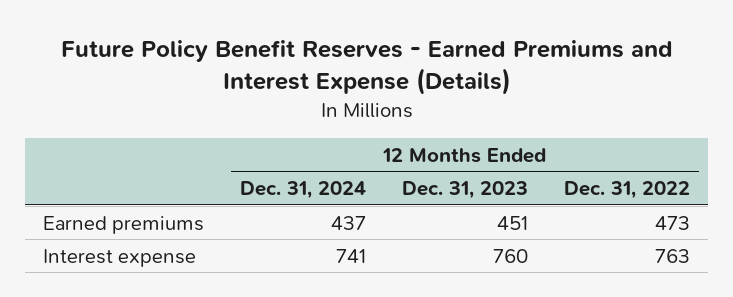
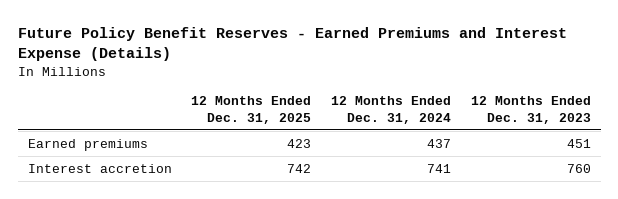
- | 12 Months Ended Dec. 31, 2024 | 12 Months Ended Dec. 31, 2023 | 12 Months Ended Dec. 31, 2022
+ | 12 Months Ended Dec. 31, 2025 | 12 Months Ended Dec. 31, 2024 | 12 Months Ended Dec. 31, 2023
- Interest expense | 741 | 760 | 763
+ Interest accretion | 742 | 741 | 760

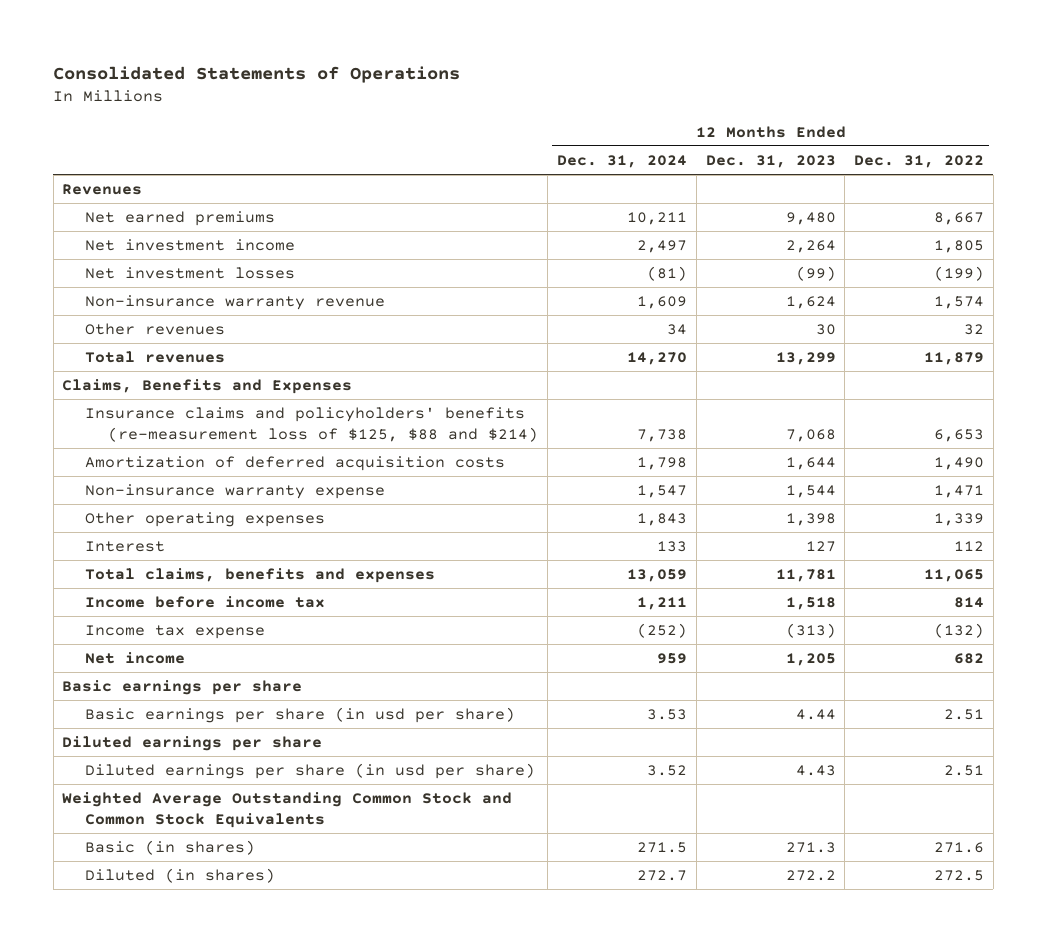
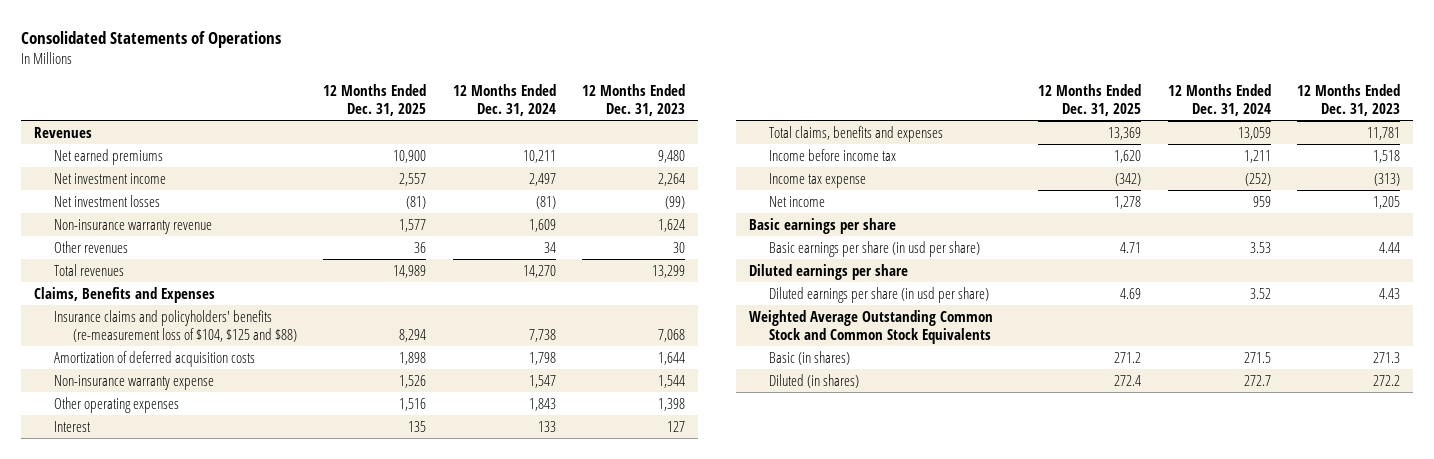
- | 12 Months Ended Dec. 31, 2024 | 12 Months Ended Dec. 31, 2023 | 12 Months Ended Dec. 31, 2022
+ | 12 Months Ended Dec. 31, 2025 | 12 Months Ended Dec. 31, 2024 | 12 Months Ended Dec. 31, 2023
- Insurance claims and policyholders' benefits (re-measurement loss of $125, $88 and $214) | 7,738 | 7,068 | 6,653
+ Insurance claims and policyholders' benefits (re-measurement loss of $104, $125 and $88) | 8,294 | 7,738 | 7,068

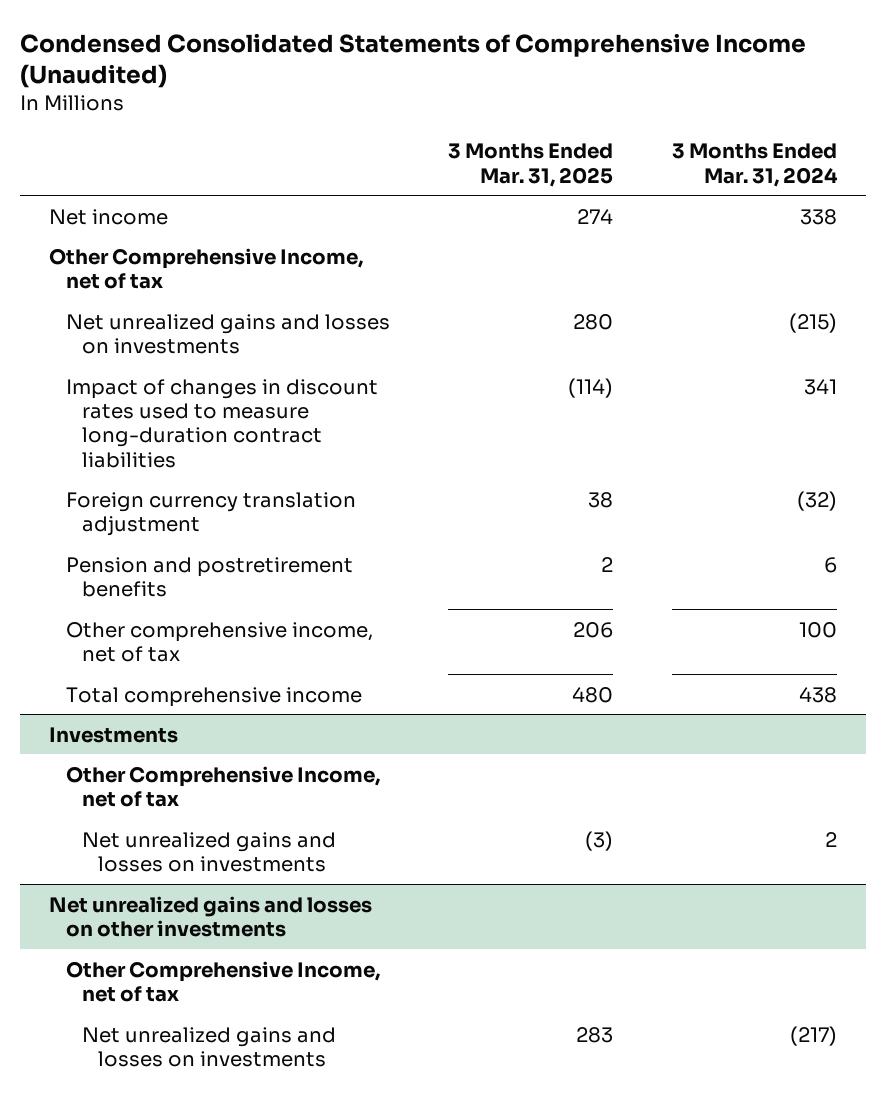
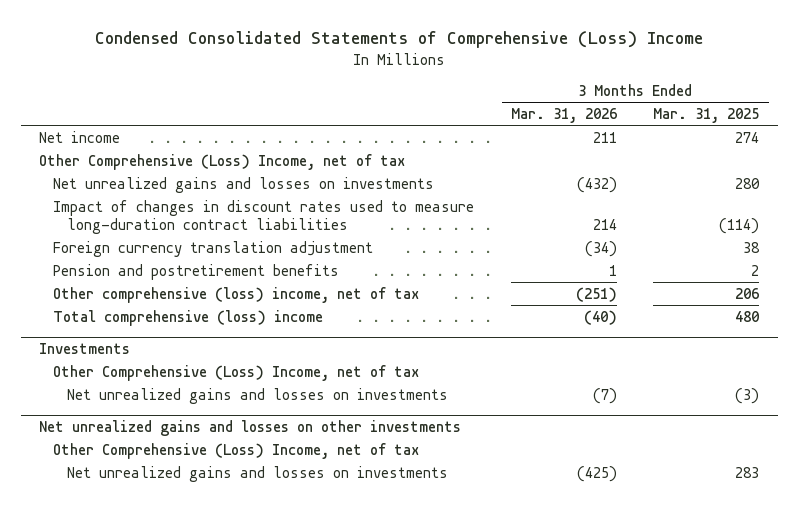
- Condensed Consolidated Statements of Comprehensive Income (Unaudited)
+ Condensed Consolidated Statements of Comprehensive (Loss) Income
- | 3 Months Ended Mar. 31, 2025 | 3 Months Ended Mar. 31, 2024
+ | 3 Months Ended Mar. 31, 2026 | 3 Months Ended Mar. 31, 2025
- Other Comprehensive Income, net of tax
+ Other Comprehensive (Loss) Income, net of tax
- Other comprehensive income, net of tax | 206 | 100
- Total comprehensive income | 480 | 438
+ Other comprehensive (loss) income, net of tax | (251) | 206
+ Total comprehensive (loss) income | (40) | 480
@ Investments
- Other Comprehensive Income, net of tax
+ Other Comprehensive (Loss) Income, net of tax
@ Net unrealized gains and losses on other investments
- Other Comprehensive Income, net of tax
+ Other Comprehensive (Loss) Income, net of tax

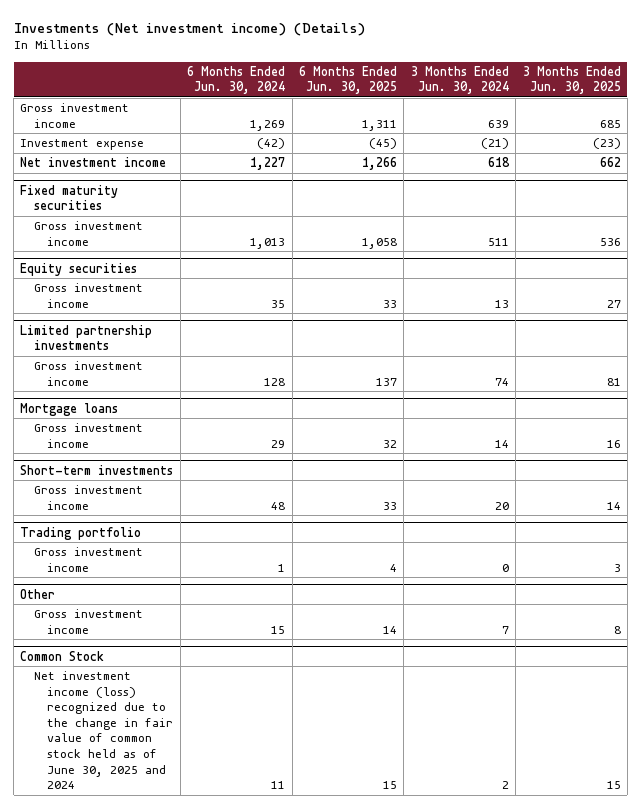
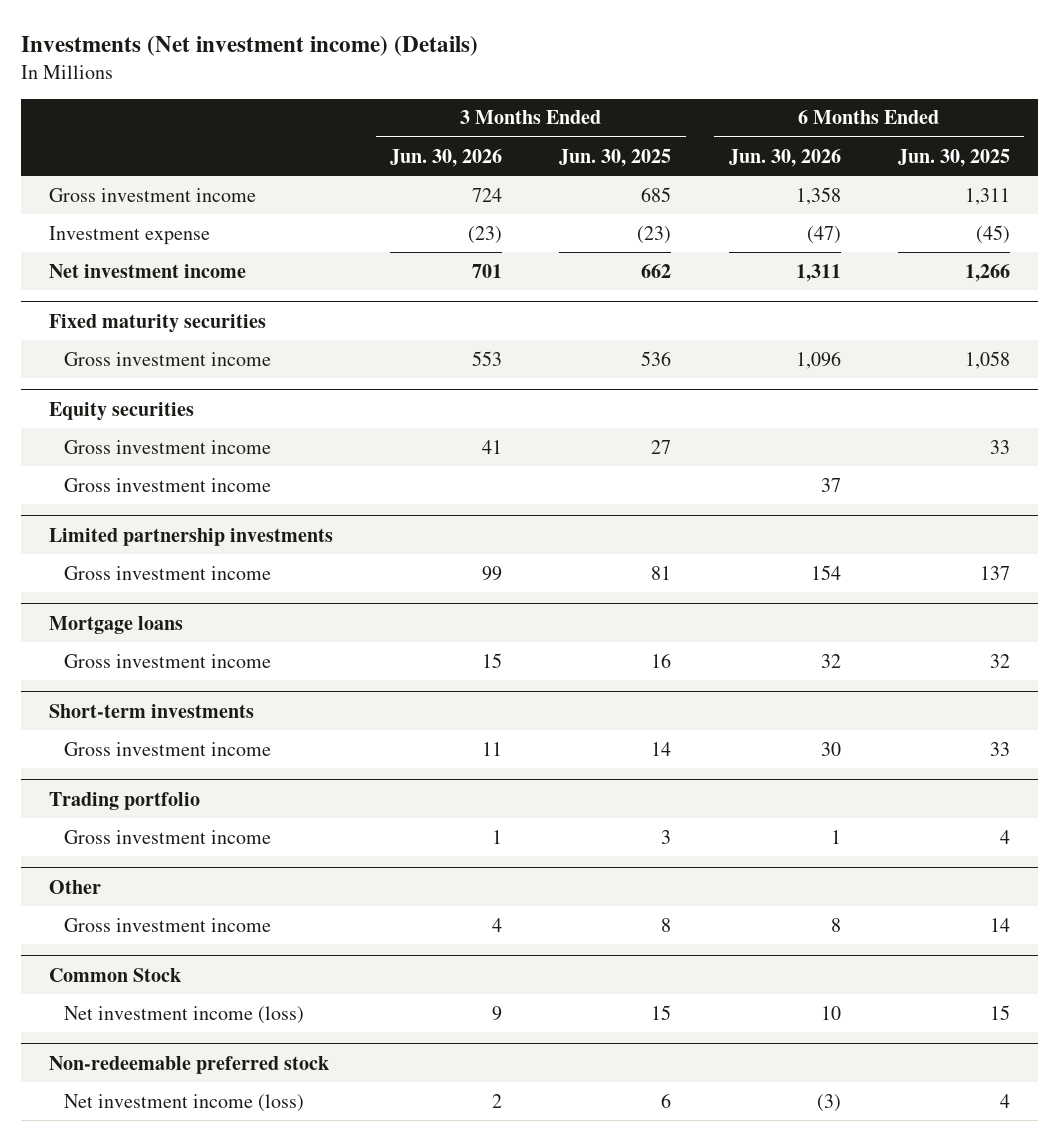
- | 6 Months Ended Jun. 30, 2024 | 6 Months Ended Jun. 30, 2025 | 3 Months Ended Jun. 30, 2024 | 3 Months Ended Jun. 30, 2025
+ | 3 Months Ended Jun. 30, 2026 | 3 Months Ended Jun. 30, 2025 | 6 Months Ended Jun. 30, 2026 | 6 Months Ended Jun. 30, 2025
@ Equity securities
+ Gross investment income | | | 37 |
@ Common Stock
- Net investment income (loss) recognized due to the change in fair value of common stock held as of June 30, 2025 and 2024 | 11 | 15 | 2 | 15
+ Net investment income (loss) | 9 | 15 | 10 | 15
+ Non-redeemable preferred stock
+ Net investment income (loss) | 2 | 6 | (3) | 4

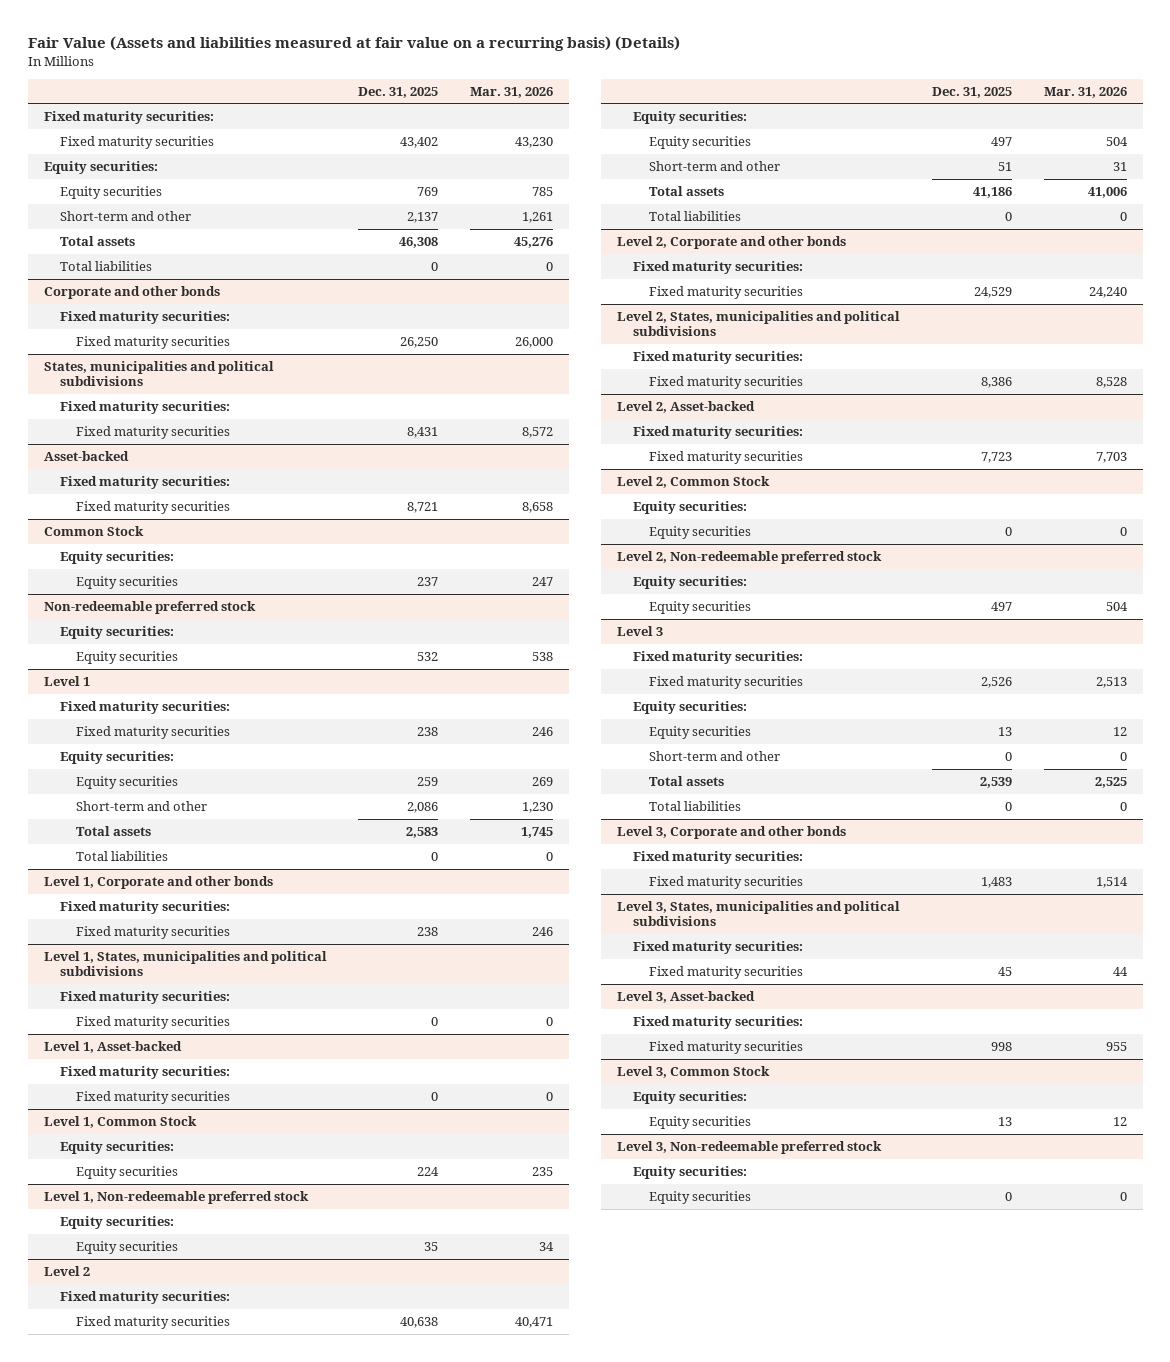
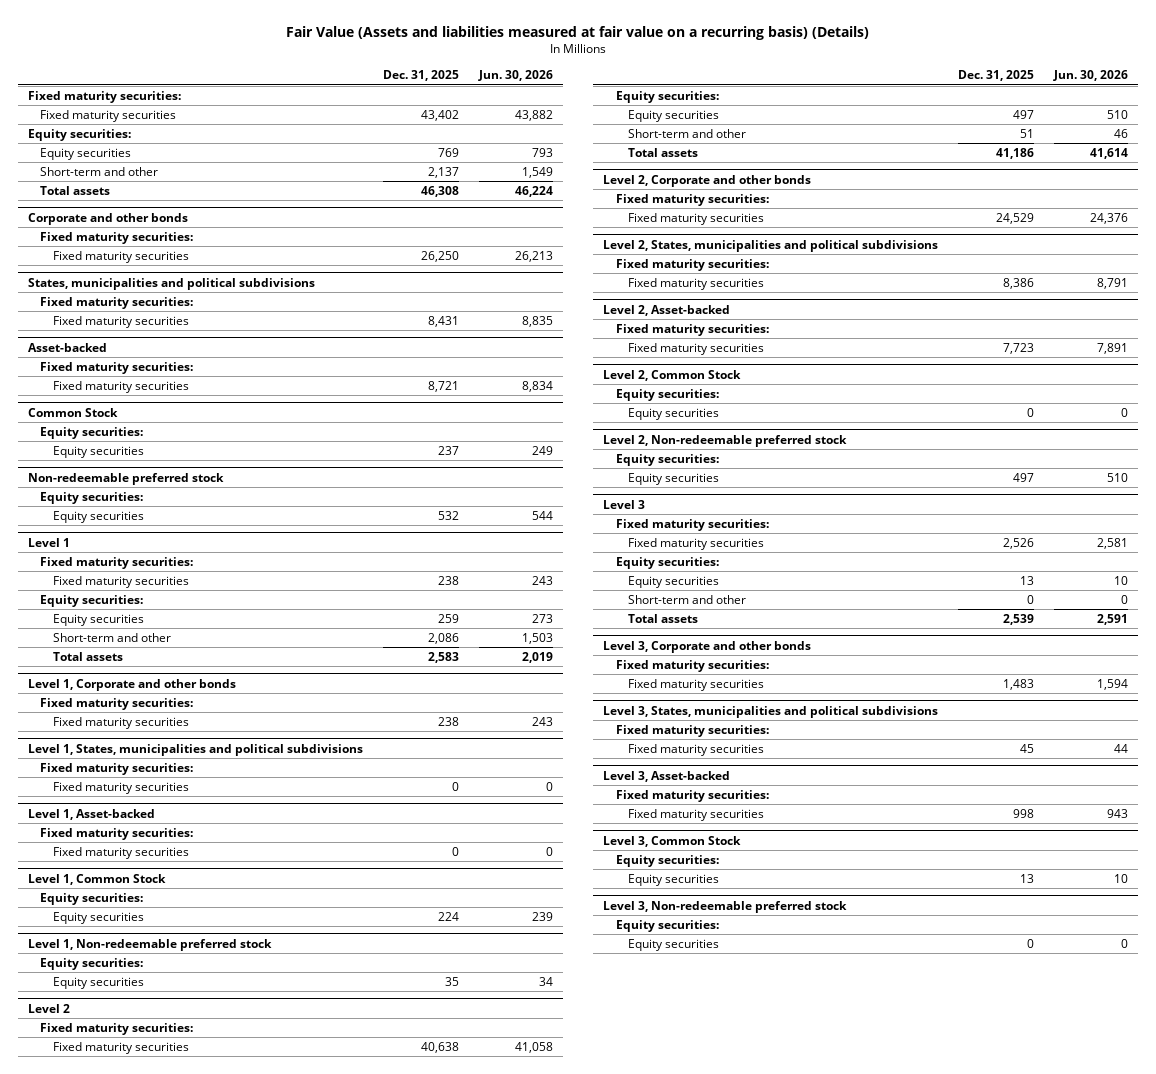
- | Dec. 31, 2025 | Mar. 31, 2026
+ | Dec. 31, 2025 | Jun. 30, 2026
- Total liabilities | 0 | 0
@ Level 1
- Total liabilities | 0 | 0
@ Level 2
- Total liabilities | 0 | 0
@ Level 3
- Total liabilities | 0 | 0

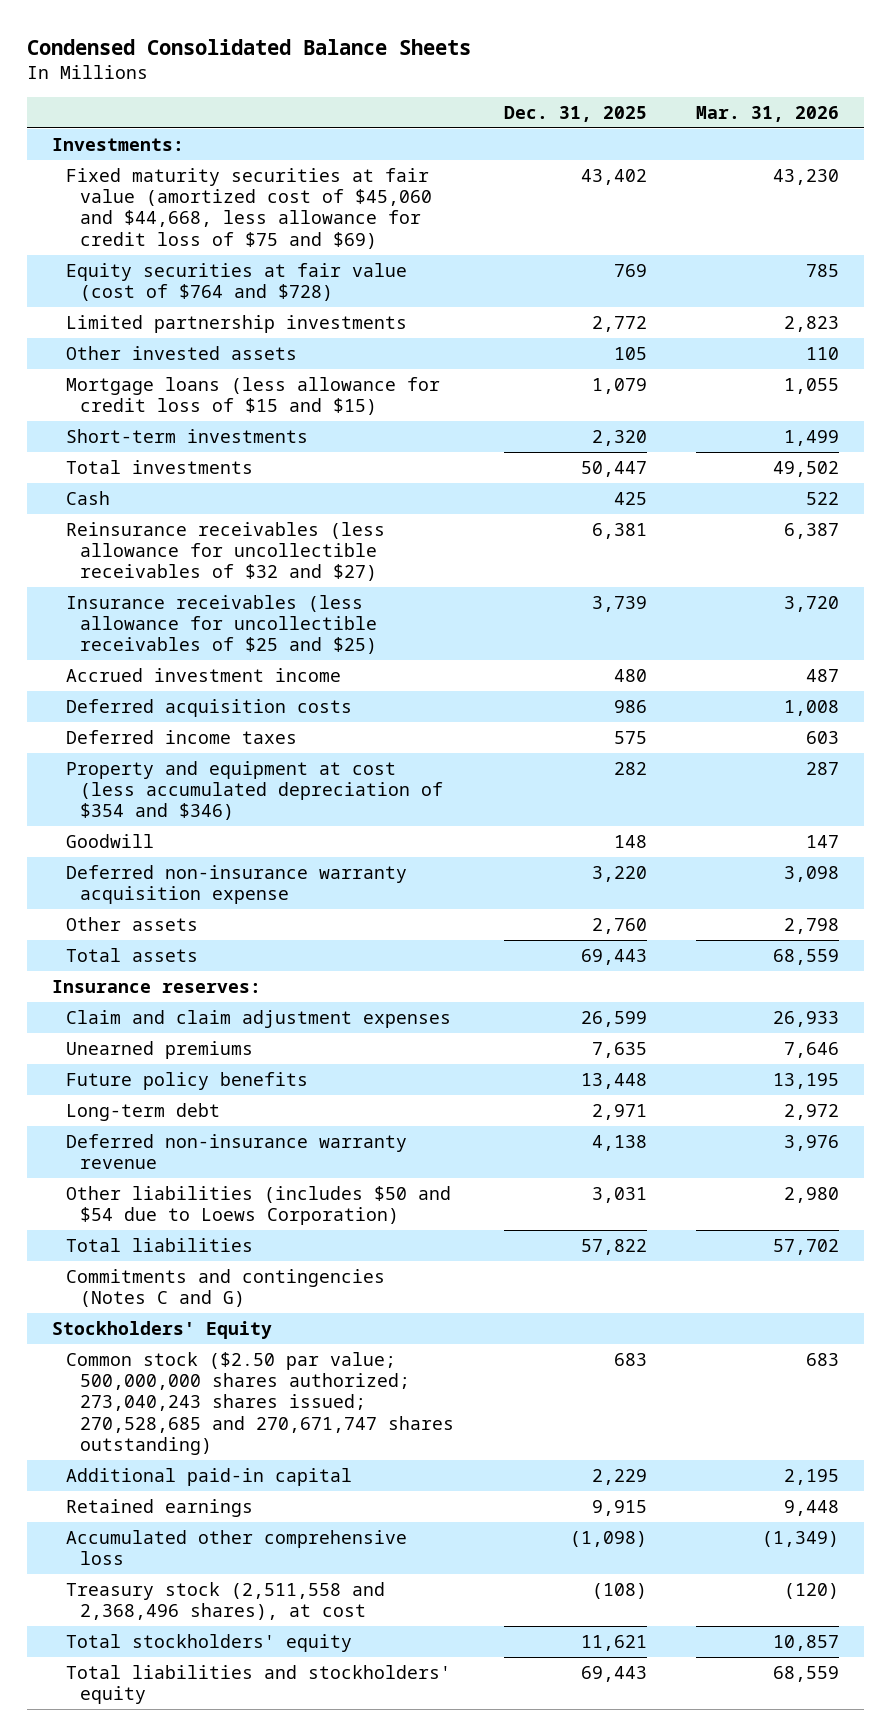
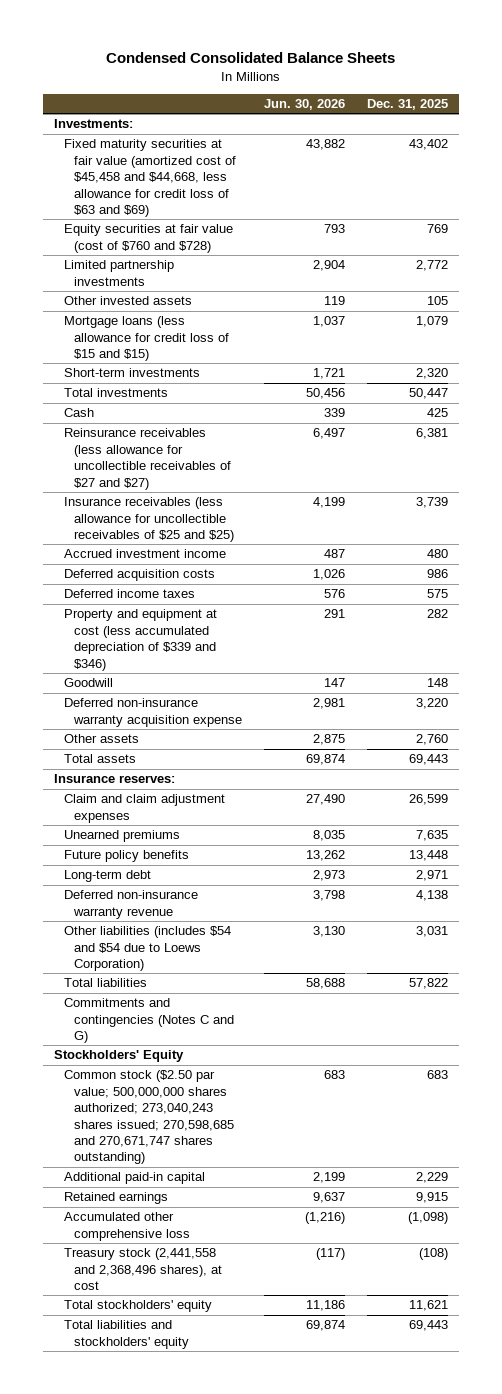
- | Dec. 31, 2025 | Mar. 31, 2026
+ | Jun. 30, 2026 | Dec. 31, 2025
- Fixed maturity securities at fair value (amortized cost of $45,060 and $44,668, less allowance for credit loss of $75 and $69) | 43,402 | 43,230
- Equity securities at fair value (cost of $764 and $728) | 769 | 785
+ Fixed maturity securities at fair value (amortized cost of $45,458 and $44,668, less allowance for credit loss of $63 and $69) | 43,882 | 43,402
+ Equity securities at fair value (cost of $760 and $728) | 793 | 769
- Reinsurance receivables (less allowance for uncollectible receivables of $32 and $27) | 6,381 | 6,387
+ Reinsurance receivables (less allowance for uncollectible receivables of $27 and $27) | 6,497 | 6,381
- Property and equipment at cost (less accumulated depreciation of $354 and $346) | 282 | 287
+ Property and equipment at cost (less accumulated depreciation of $339 and $346) | 291 | 282
- Other liabilities (includes $50 and $54 due to Loews Corporation) | 3,031 | 2,980
+ Other liabilities (includes $54 and $54 due to Loews Corporation) | 3,130 | 3,031
- Common stock ($2.50 par value; 500,000,000 shares authorized; 273,040,243 shares issued; 270,528,685 and 270,671,747 shares outstanding) | 683 | 683
+ Common stock ($2.50 par value; 500,000,000 shares authorized; 273,040,243 shares issued; 270,598,685 and 270,671,747 shares outstanding) | 683 | 683
- Treasury stock (2,511,558 and 2,368,496 shares), at cost | (108) | (120)
+ Treasury stock (2,441,558 and 2,368,496 shares), at cost | (117) | (108)

